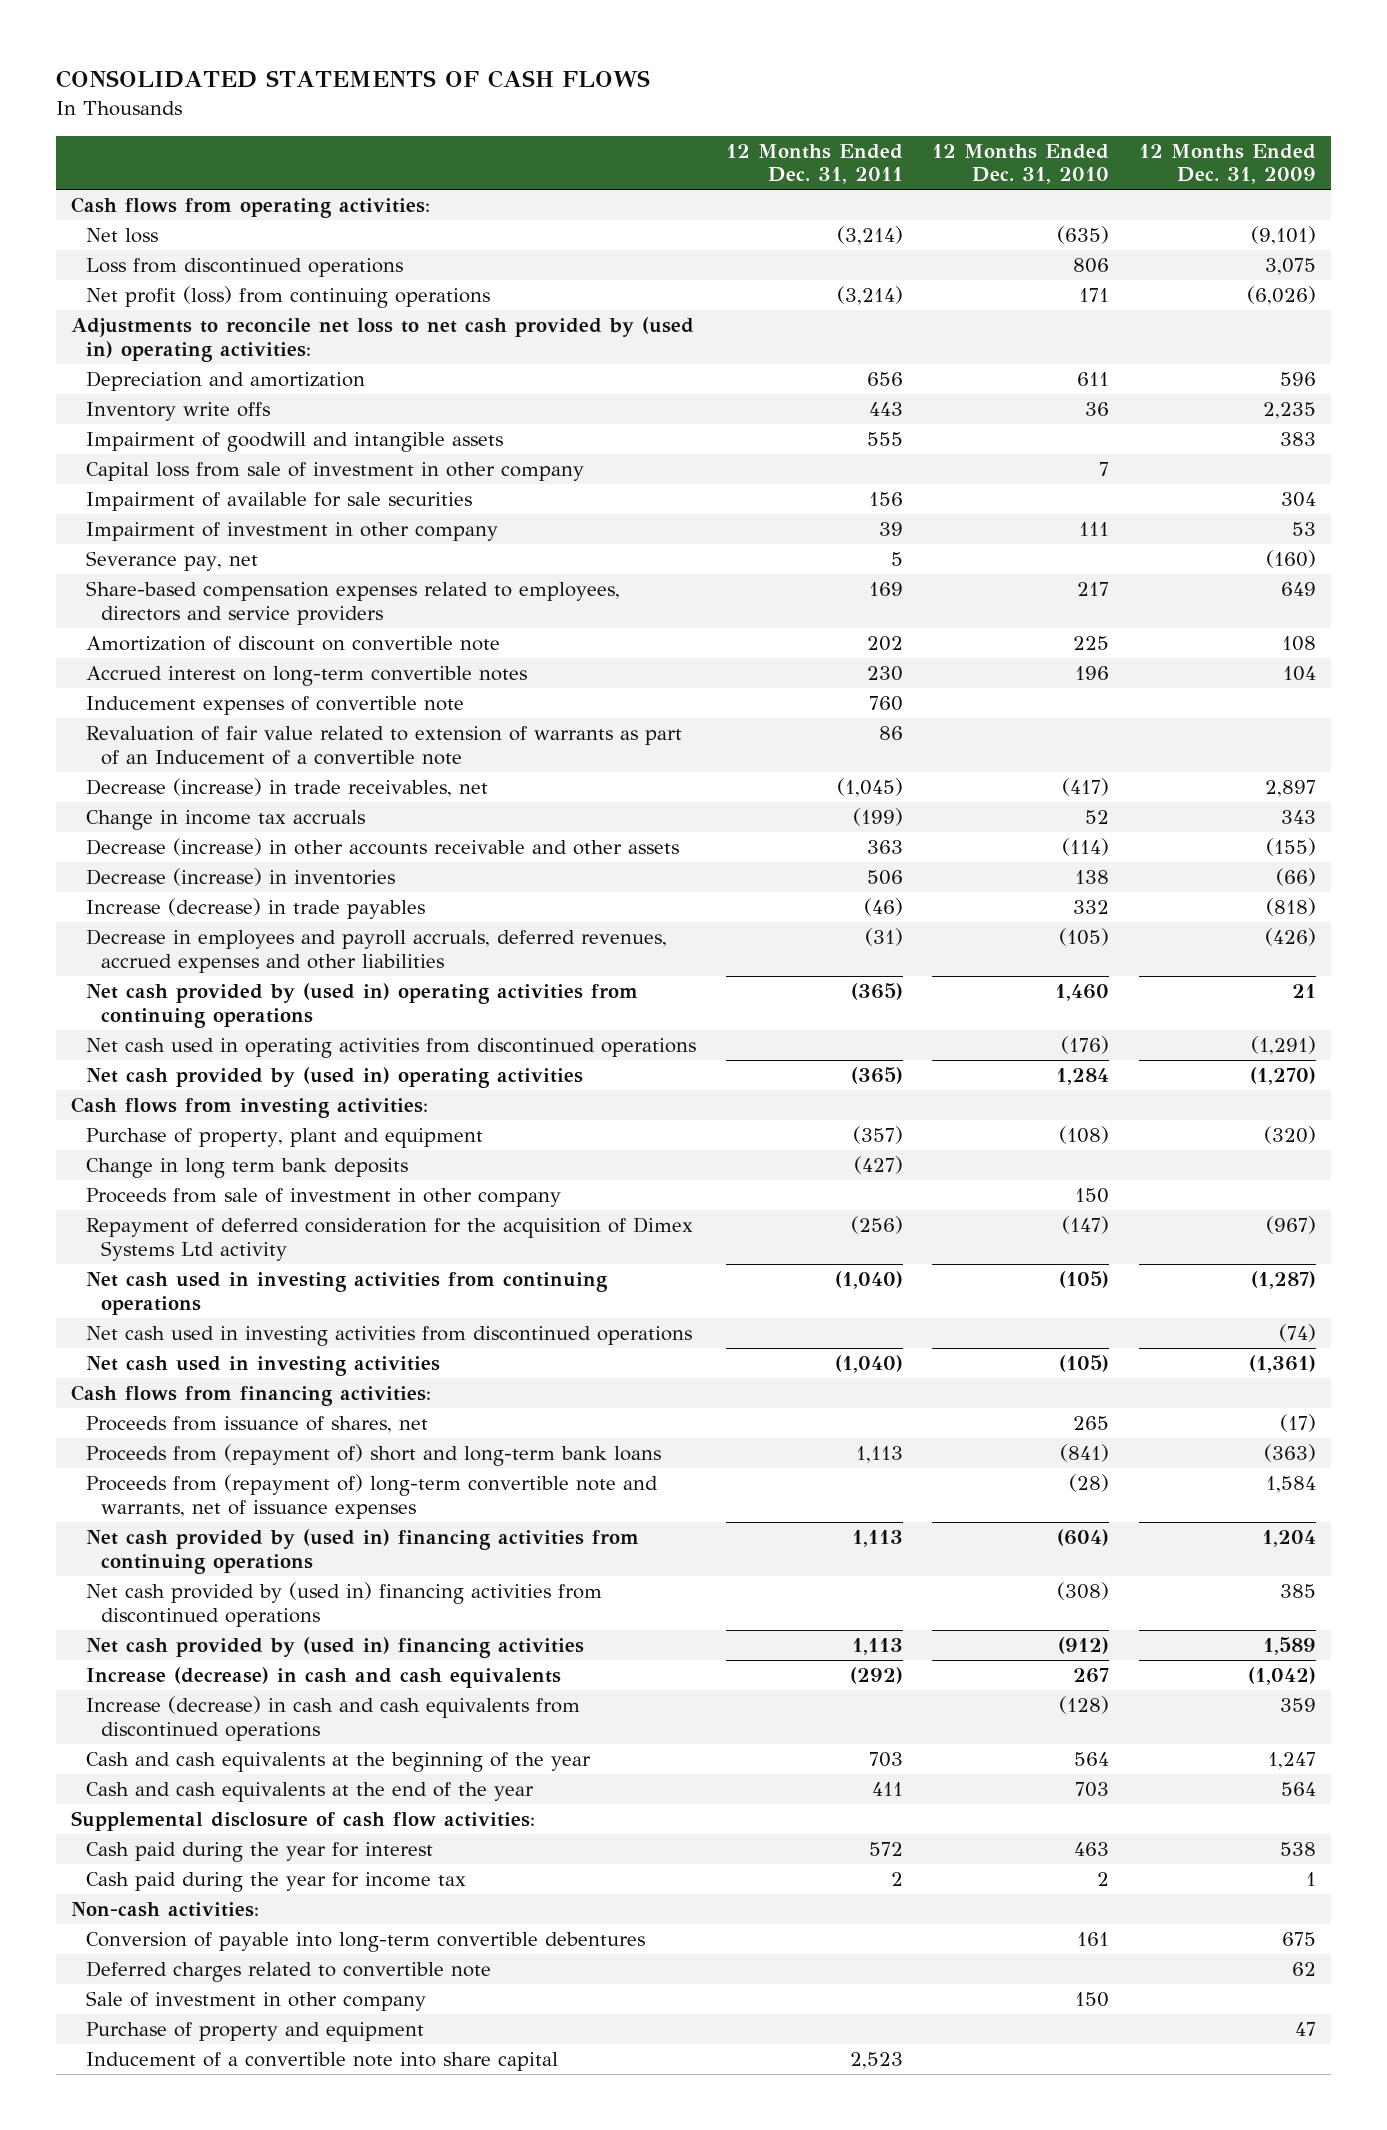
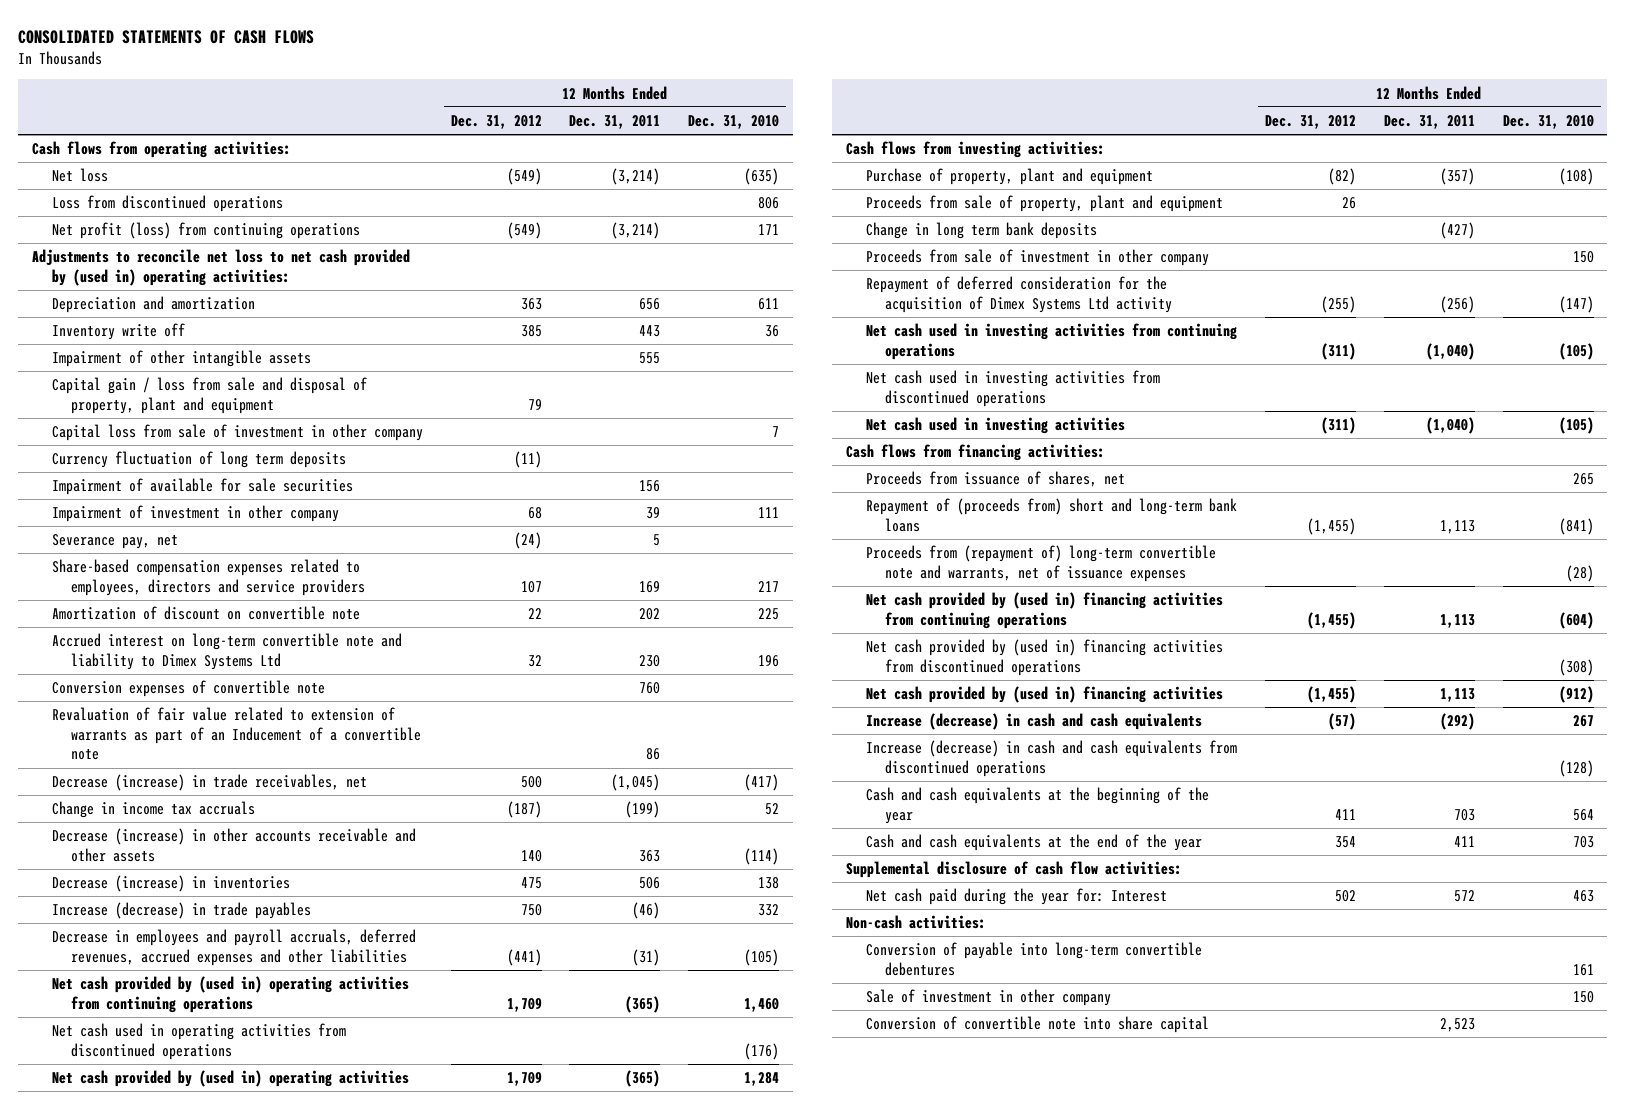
- | 12 Months Ended Dec. 31, 2011 | 12 Months Ended Dec. 31, 2010 | 12 Months Ended Dec. 31, 2009
+ | 12 Months Ended Dec. 31, 2012 | 12 Months Ended Dec. 31, 2011 | 12 Months Ended Dec. 31, 2010
- Inventory write offs | 443 | 36 | 2,235
- Impairment of goodwill and intangible assets | 555 | | 383
+ Inventory write off | 385 | 443 | 36
+ Impairment of other intangible assets | | 555 |
+ Capital gain / loss from sale and disposal of property, plant and equipment | 79 | |
+ Currency fluctuation of long term deposits | (11) | |
- Accrued interest on long-term convertible notes | 230 | 196 | 104
- Inducement expenses of convertible note | 760 | |
+ Accrued interest on long-term convertible note and liability to Dimex Systems Ltd | 32 | 230 | 196
+ Conversion expenses of convertible note | | 760 |
+ Proceeds from sale of property, plant and equipment | 26 | |
- Proceeds from (repayment of) short and long-term bank loans | 1,113 | (841) | (363)
+ Repayment of (proceeds from) short and long-term bank loans | (1,455) | 1,113 | (841)
- Cash paid during the year for interest | 572 | 463 | 538
- Cash paid during the year for income tax | 2 | 2 | 1
+ Net cash paid during the year for: Interest | 502 | 572 | 463
- Deferred charges related to convertible note | | | 62
- Purchase of property and equipment | | | 47
- Inducement of a convertible note into share capital | 2,523 | |
+ Conversion of convertible note into share capital | | 2,523 |

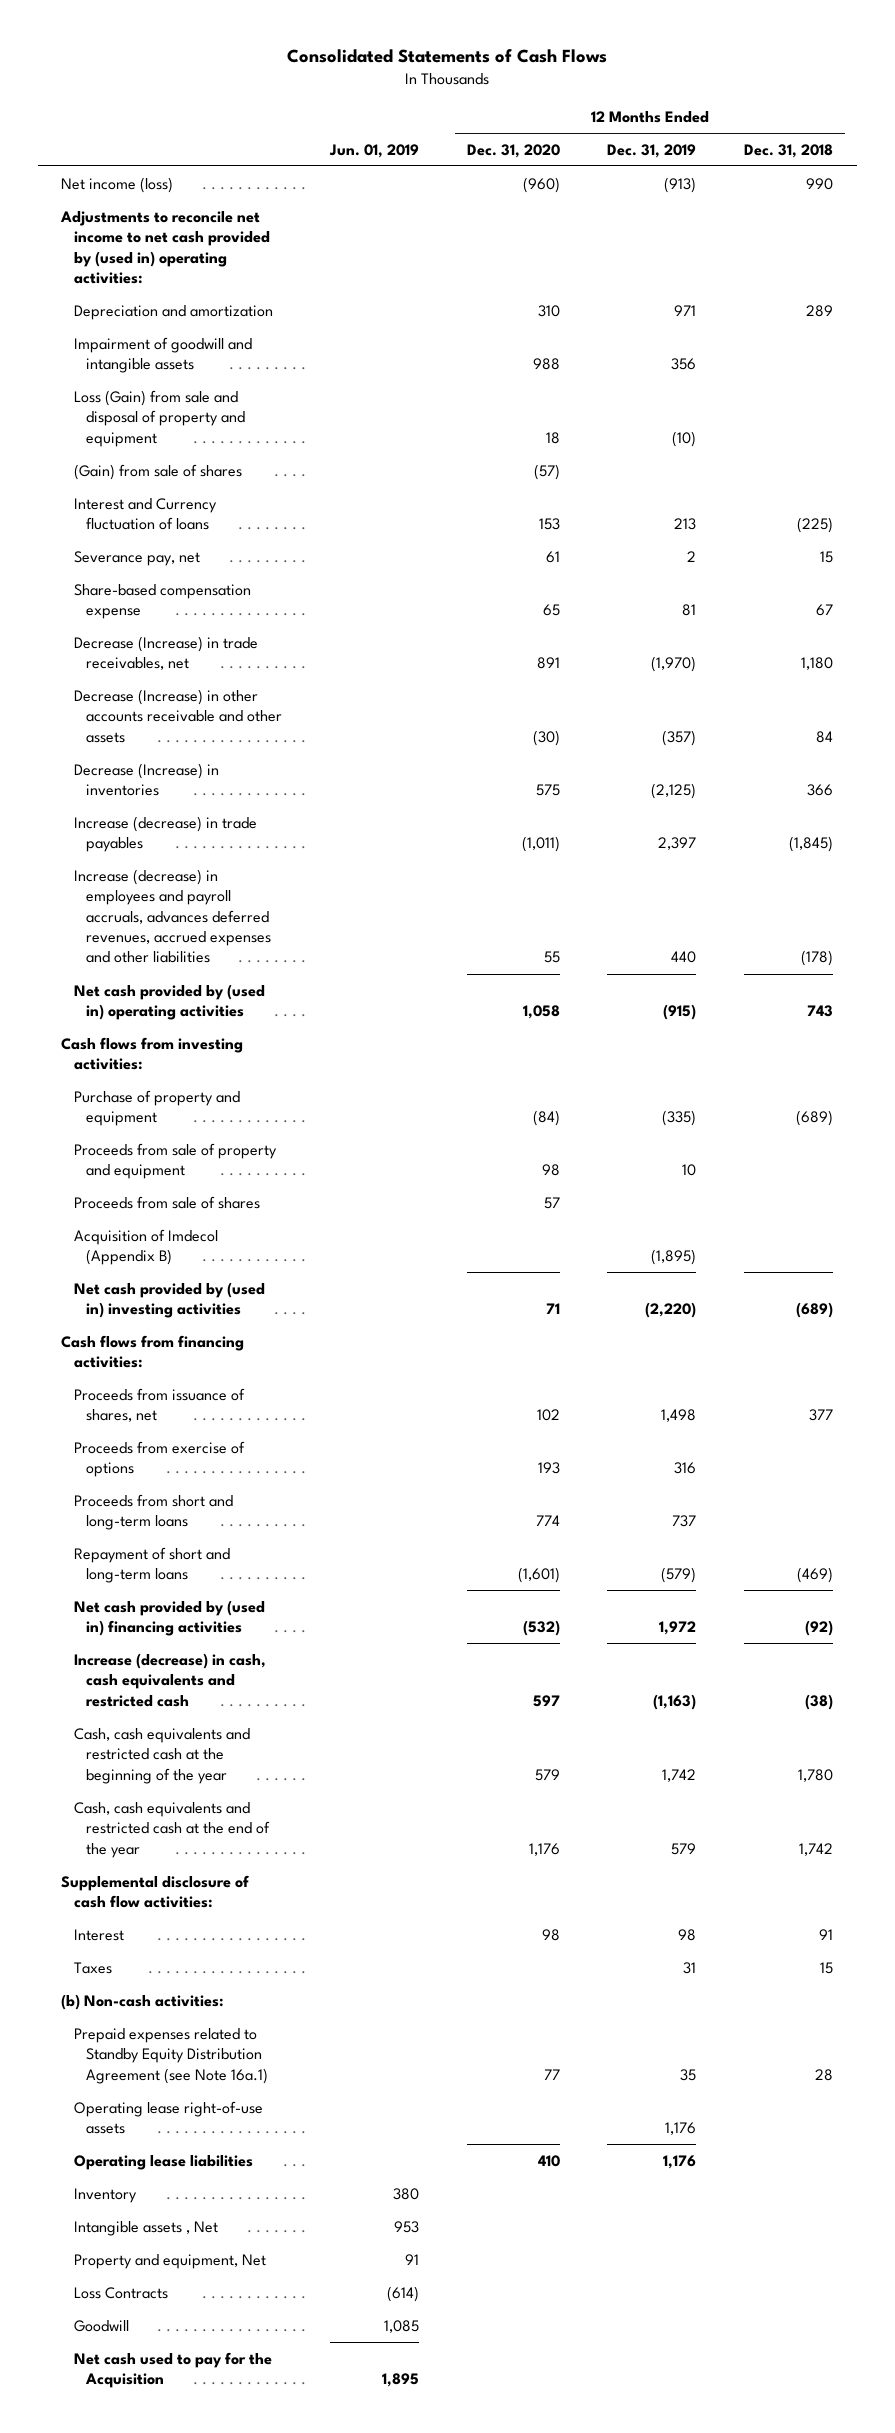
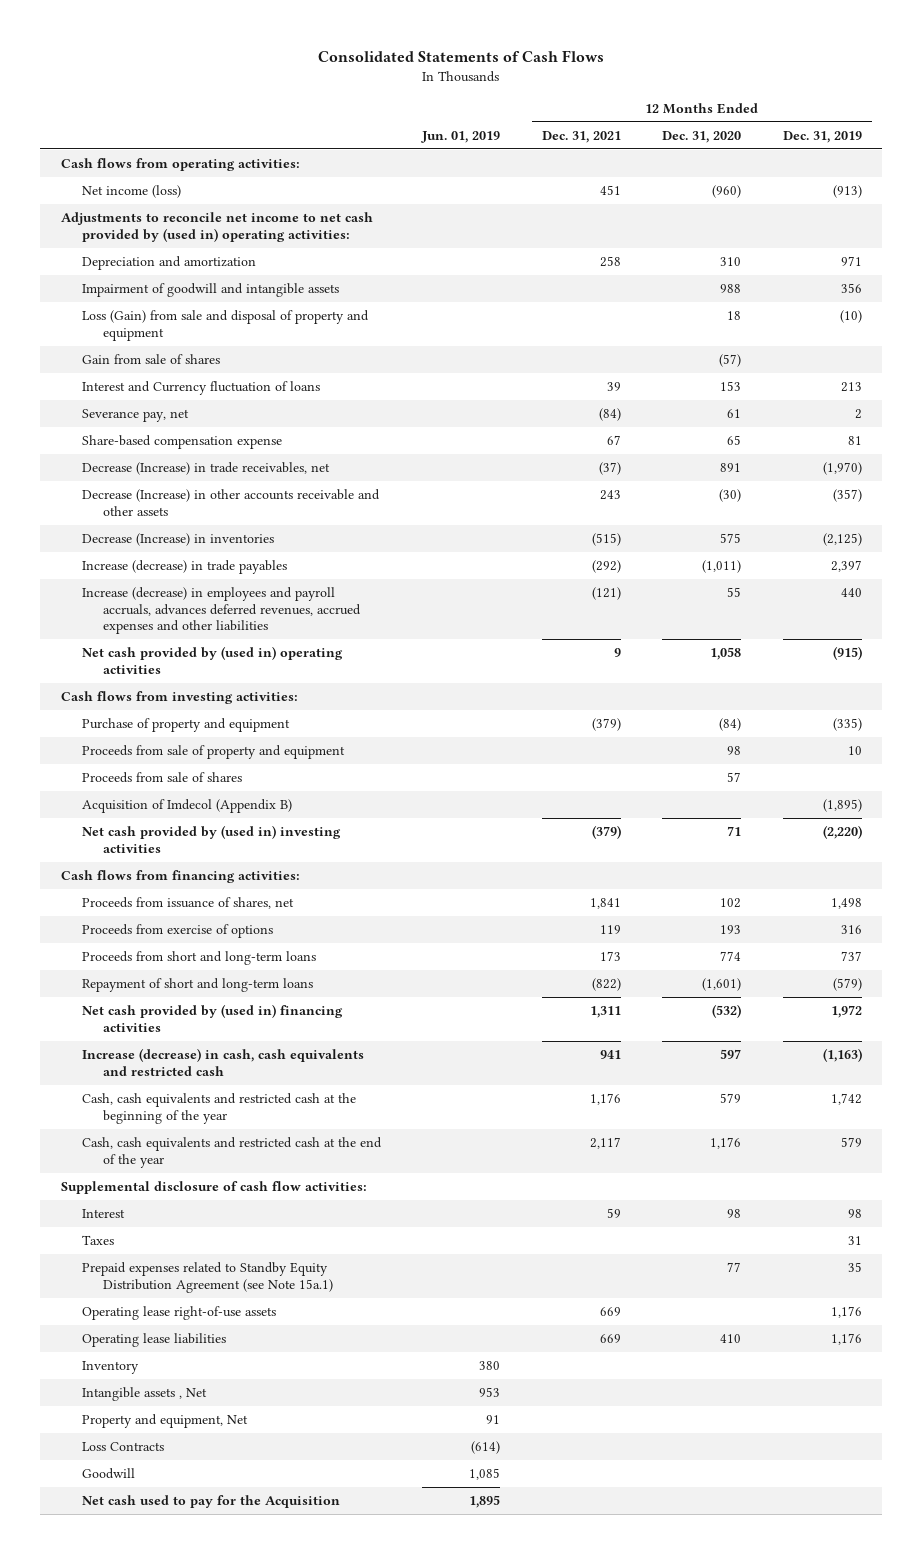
- | Jun. 01, 2019 | 12 Months Ended Dec. 31, 2020 | 12 Months Ended Dec. 31, 2019 | 12 Months Ended Dec. 31, 2018
+ | Jun. 01, 2019 | 12 Months Ended Dec. 31, 2021 | 12 Months Ended Dec. 31, 2020 | 12 Months Ended Dec. 31, 2019
+ Cash flows from operating activities:
- (Gain) from sale of shares | | (57) | |
+ Gain from sale of shares | | | (57) |
- (b) Non-cash activities:
- Prepaid expenses related to Standby Equity Distribution Agreement (see Note 16a.1) | | 77 | 35 | 28
+ Prepaid expenses related to Standby Equity Distribution Agreement (see Note 15a.1) | | | 77 | 35

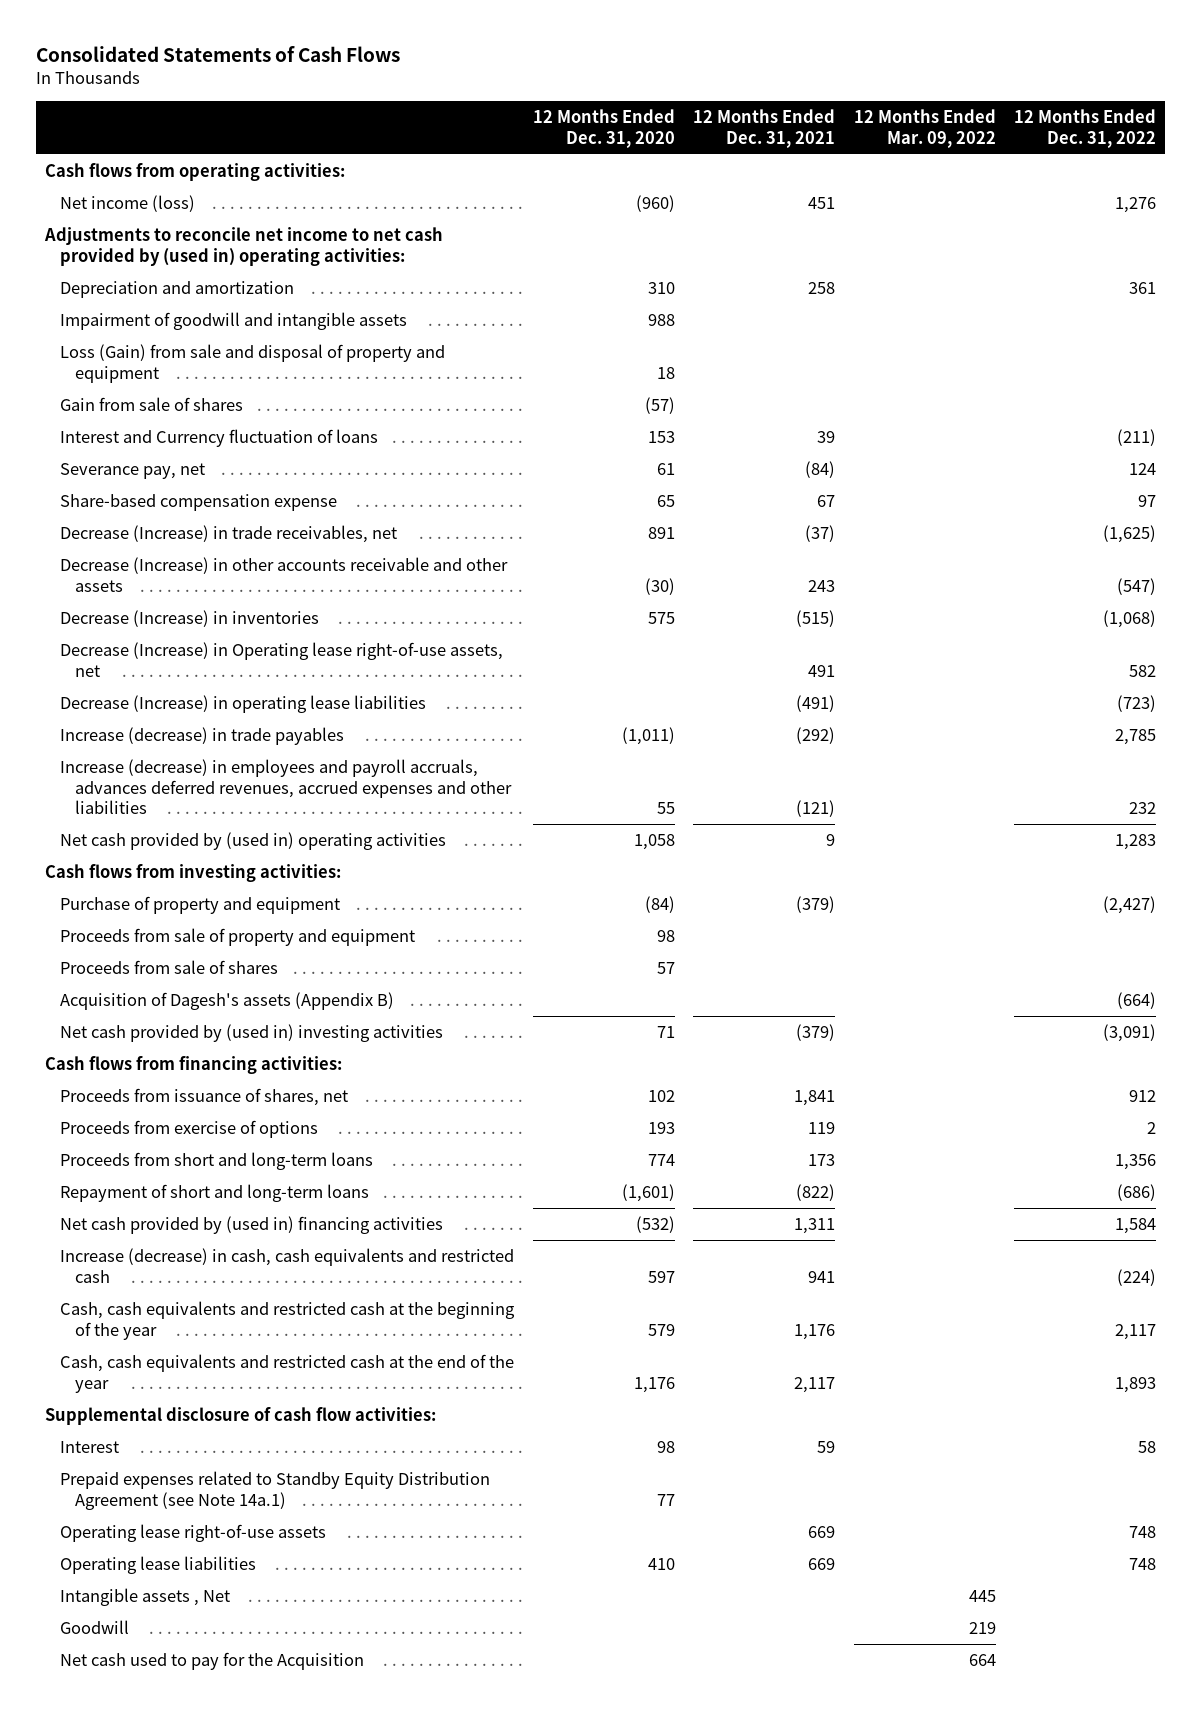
- | Jun. 01, 2019 | 12 Months Ended Dec. 31, 2021 | 12 Months Ended Dec. 31, 2020 | 12 Months Ended Dec. 31, 2019
+ | 12 Months Ended Dec. 31, 2020 | 12 Months Ended Dec. 31, 2021 | 12 Months Ended Mar. 09, 2022 | 12 Months Ended Dec. 31, 2022
+ Decrease (Increase) in Operating lease right-of-use assets, net | | 491 | | 582
+ Decrease (Increase) in operating lease liabilities | | (491) | | (723)
- Acquisition of Imdecol (Appendix B) | | | | (1,895)
+ Acquisition of Dagesh's assets (Appendix B) | | | | (664)
- Taxes | | | | 31
- Prepaid expenses related to Standby Equity Distribution Agreement (see Note 15a.1) | | | 77 | 35
+ Prepaid expenses related to Standby Equity Distribution Agreement (see Note 14a.1) | 77 | | |
- Inventory | 380 | | |
- Property and equipment, Net | 91 | | |
- Loss Contracts | (614) | | |

